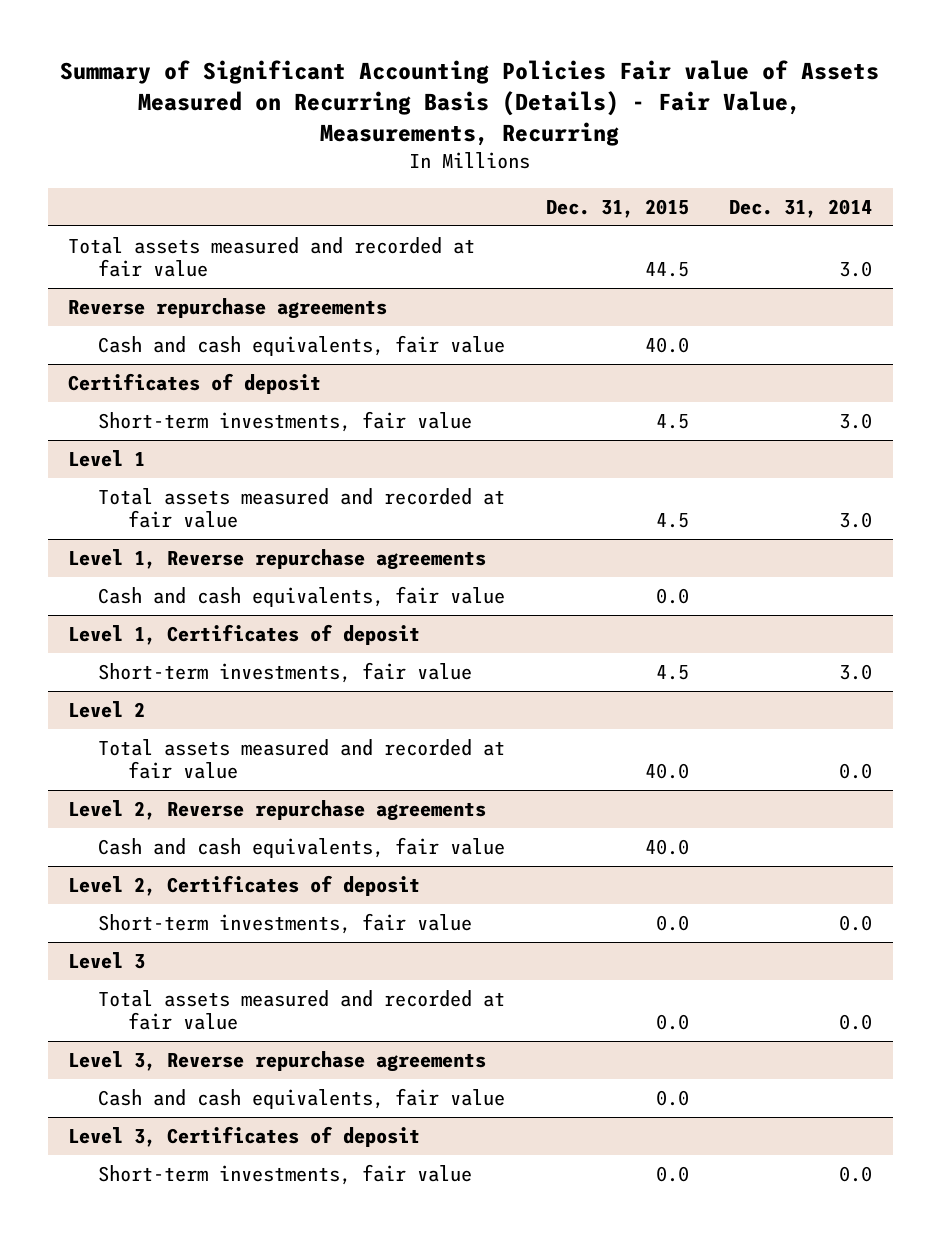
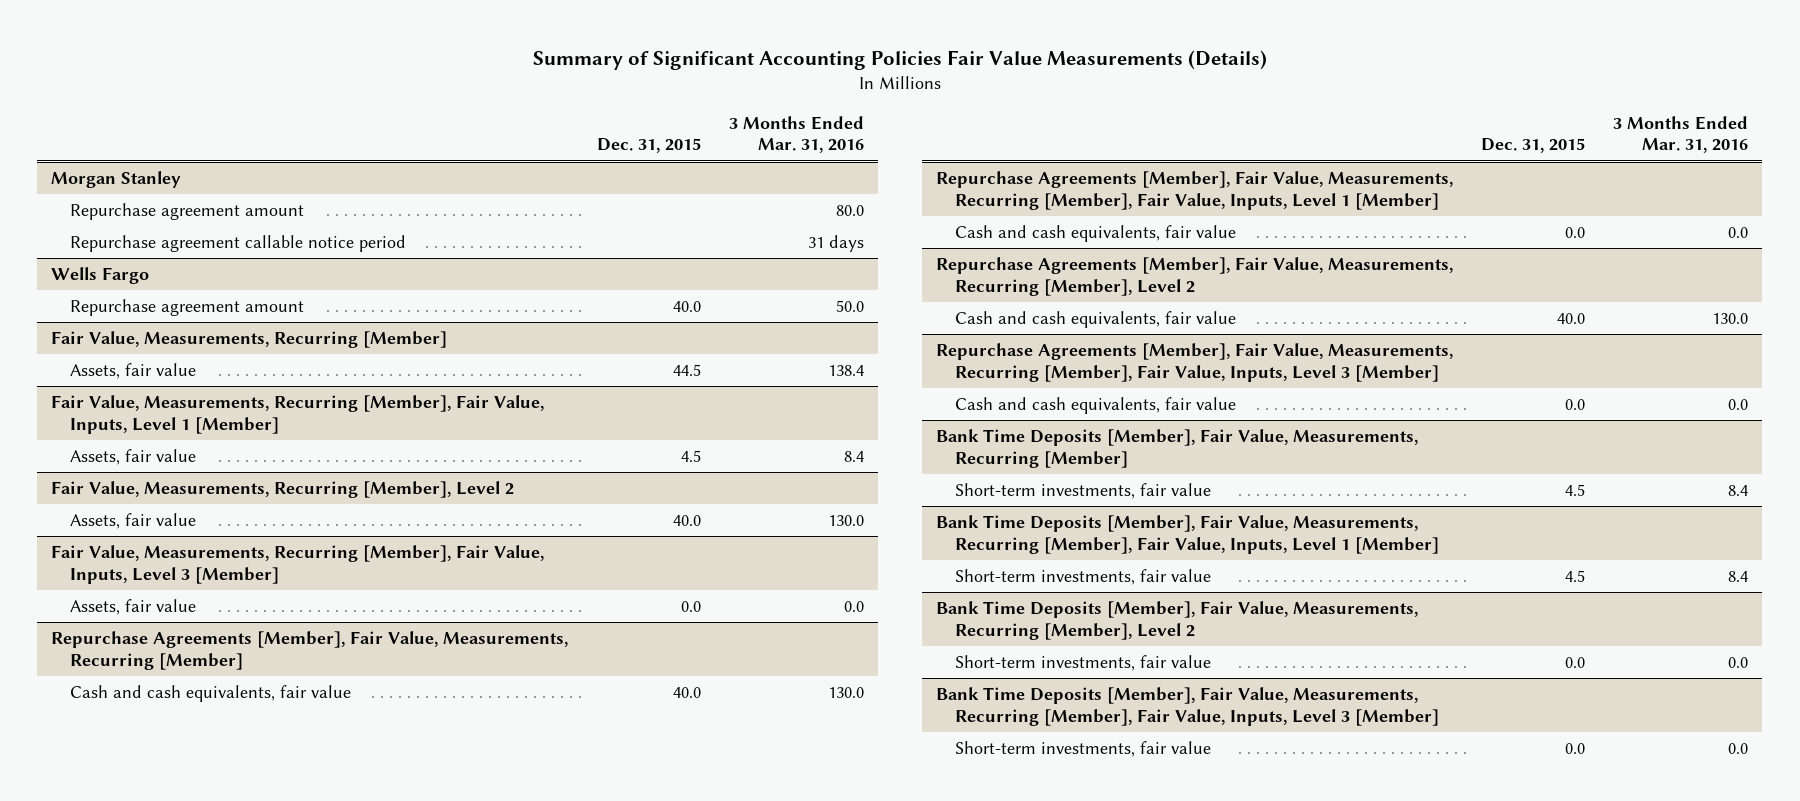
- Summary of Significant Accounting Policies Fair value of Assets Measured on Recurring Basis (Details) - Fair Value, Measurements, Recurring
+ Summary of Significant Accounting Policies Fair Value Measurements (Details)
- | Dec. 31, 2015 | Dec. 31, 2014
+ | Dec. 31, 2015 | 3 Months Ended Mar. 31, 2016
- Total assets measured and recorded at fair value | 44.5 | 3.0
- Reverse repurchase agreements
+ Morgan Stanley
+ Repurchase agreement amount | | 80.0
+ Repurchase agreement callable notice period | | 31 days
+ Wells Fargo
+ Repurchase agreement amount | 40.0 | 50.0
+ Fair Value, Measurements, Recurring [Member]
+ Assets, fair value | 44.5 | 138.4
+ Fair Value, Measurements, Recurring [Member], Fair Value, Inputs, Level 1 [Member]
+ Assets, fair value | 4.5 | 8.4
+ Fair Value, Measurements, Recurring [Member], Level 2
+ Assets, fair value | 40.0 | 130.0
+ Fair Value, Measurements, Recurring [Member], Fair Value, Inputs, Level 3 [Member]
+ Assets, fair value | 0.0 | 0.0
+ Repurchase Agreements [Member], Fair Value, Measurements, Recurring [Member]
- Certificates of deposit
- Short-term investments, fair value | 4.5 | 3.0
- Level 1
- Total assets measured and recorded at fair value | 4.5 | 3.0
- Level 1, Reverse repurchase agreements
+ Repurchase Agreements [Member], Fair Value, Measurements, Recurring [Member], Fair Value, Inputs, Level 1 [Member]
- Level 1, Certificates of deposit
- Short-term investments, fair value | 4.5 | 3.0
- Level 2
- Total assets measured and recorded at fair value | 40.0 | 0.0
- Level 2, Reverse repurchase agreements
+ Repurchase Agreements [Member], Fair Value, Measurements, Recurring [Member], Level 2
- Level 2, Certificates of deposit
- Short-term investments, fair value | 0.0 | 0.0
- Level 3
- Total assets measured and recorded at fair value | 0.0 | 0.0
- Level 3, Reverse repurchase agreements
+ Repurchase Agreements [Member], Fair Value, Measurements, Recurring [Member], Fair Value, Inputs, Level 3 [Member]
- Level 3, Certificates of deposit
+ Bank Time Deposits [Member], Fair Value, Measurements, Recurring [Member]
+ Short-term investments, fair value | 4.5 | 8.4
+ Bank Time Deposits [Member], Fair Value, Measurements, Recurring [Member], Fair Value, Inputs, Level 1 [Member]
+ Short-term investments, fair value | 4.5 | 8.4
+ Bank Time Deposits [Member], Fair Value, Measurements, Recurring [Member], Level 2
+ Bank Time Deposits [Member], Fair Value, Measurements, Recurring [Member], Fair Value, Inputs, Level 3 [Member]
+ Short-term investments, fair value | 0.0 | 0.0

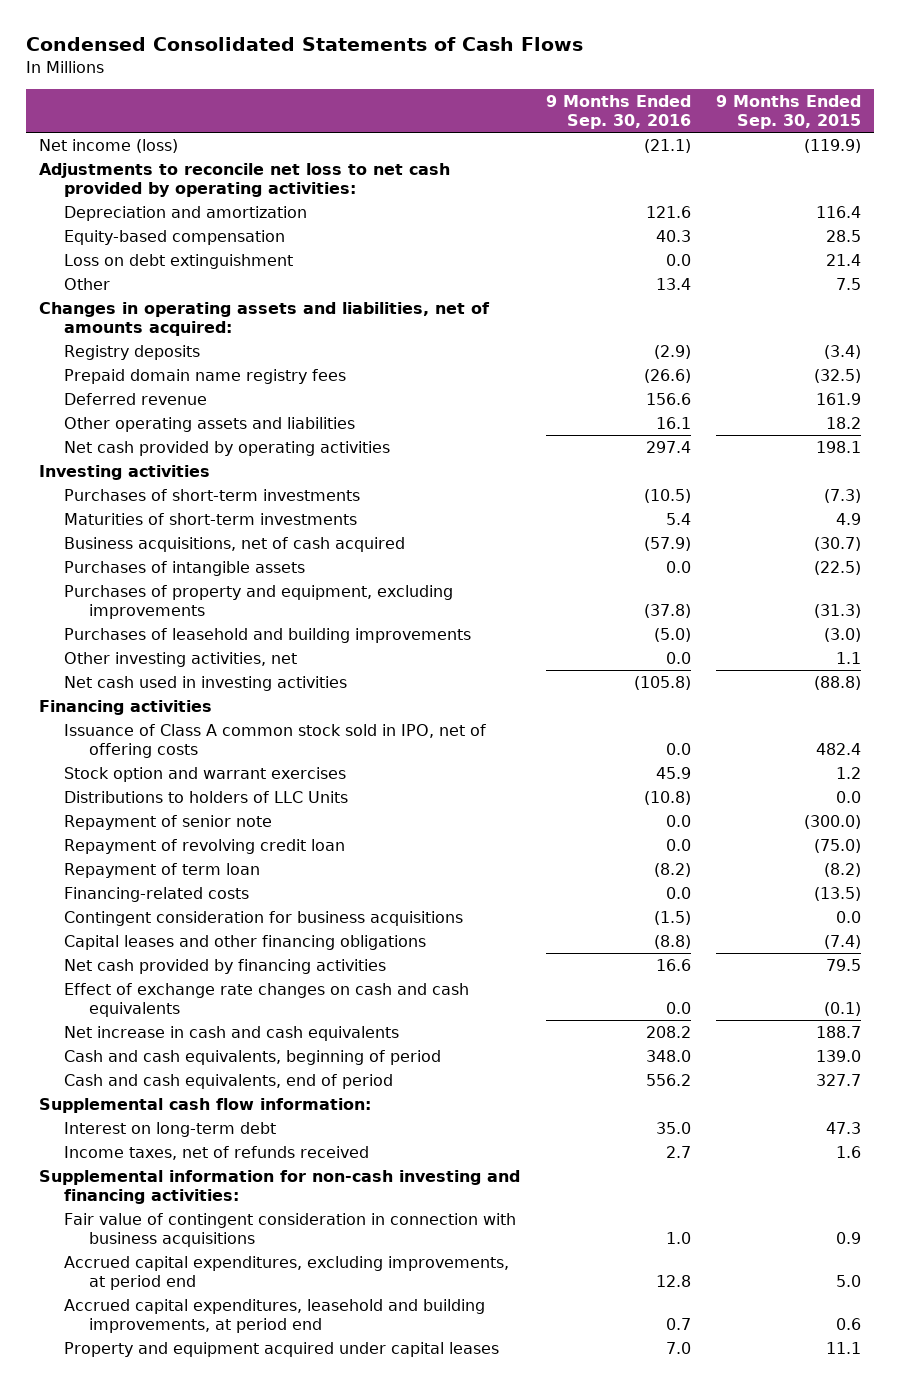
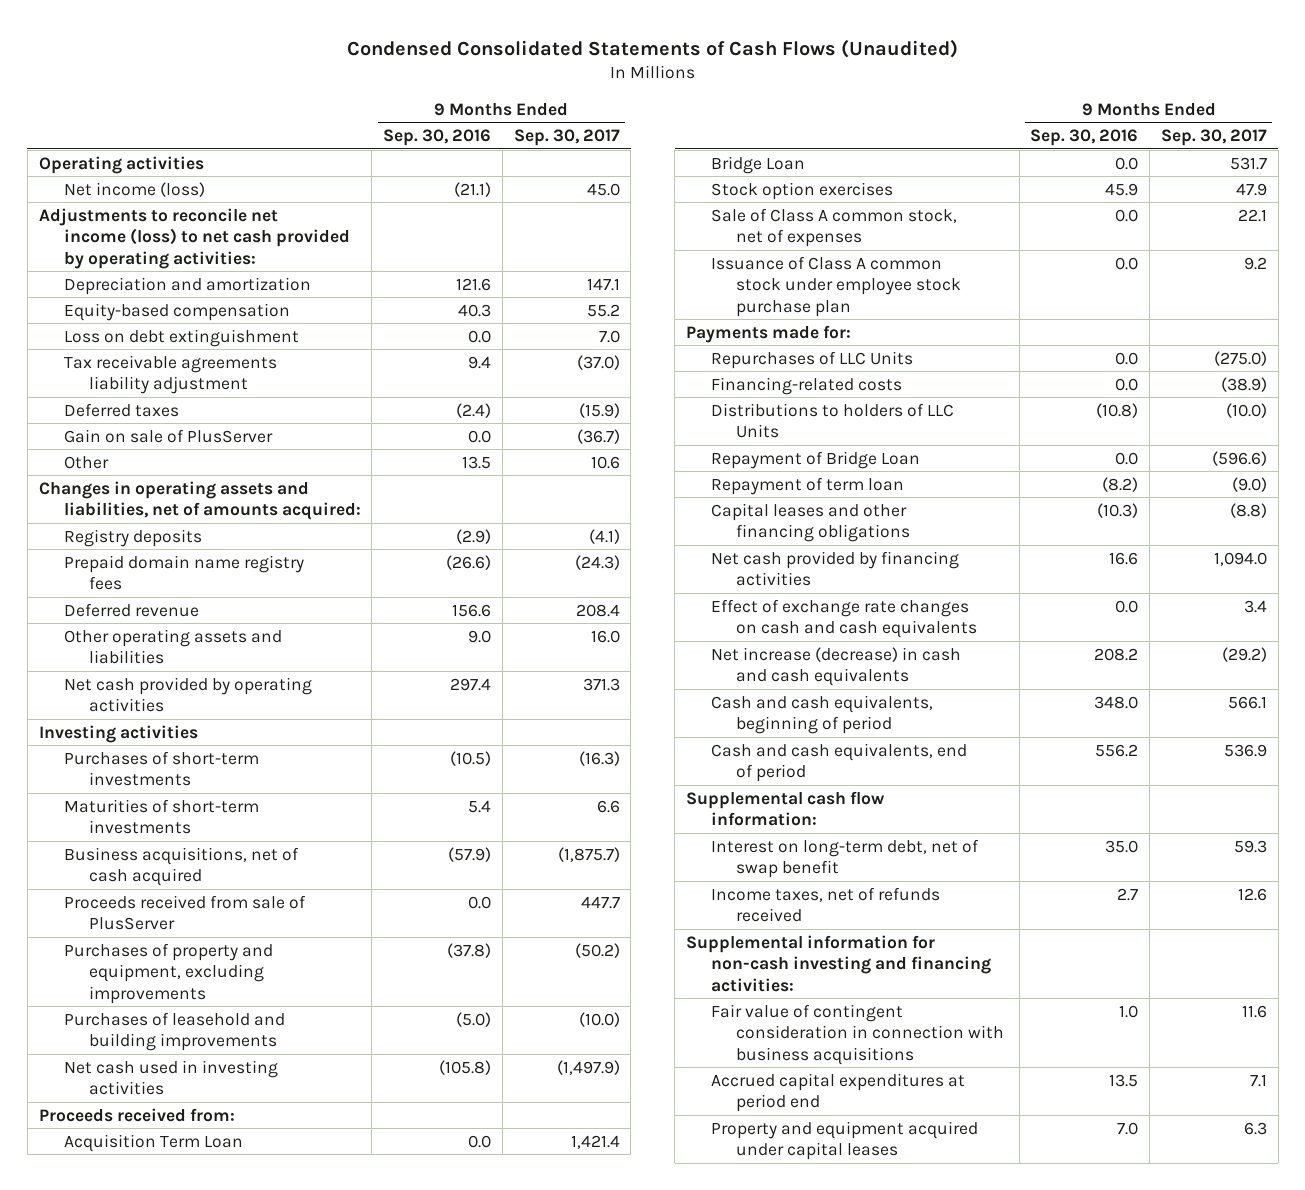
- Condensed Consolidated Statements of Cash Flows
+ Condensed Consolidated Statements of Cash Flows (Unaudited)
- | 9 Months Ended Sep. 30, 2016 | 9 Months Ended Sep. 30, 2015
+ | 9 Months Ended Sep. 30, 2016 | 9 Months Ended Sep. 30, 2017
+ Operating activities
- Adjustments to reconcile net loss to net cash provided by operating activities:
+ Adjustments to reconcile net income (loss) to net cash provided by operating activities:
- Other | 13.4 | 7.5
+ Tax receivable agreements liability adjustment | 9.4 | (37.0)
+ Deferred taxes | (2.4) | (15.9)
+ Gain on sale of PlusServer | 0.0 | (36.7)
+ Other | 13.5 | 10.6
- Other operating assets and liabilities | 16.1 | 18.2
+ Other operating assets and liabilities | 9.0 | 16.0
- Purchases of intangible assets | 0.0 | (22.5)
+ Proceeds received from sale of PlusServer | 0.0 | 447.7
- Other investing activities, net | 0.0 | 1.1
- Financing activities
- Issuance of Class A common stock sold in IPO, net of offering costs | 0.0 | 482.4
- Stock option and warrant exercises | 45.9 | 1.2
+ Proceeds received from:
+ Acquisition Term Loan | 0.0 | 1,421.4
+ Bridge Loan | 0.0 | 531.7
+ Stock option exercises | 45.9 | 47.9
+ Sale of Class A common stock, net of expenses | 0.0 | 22.1
+ Issuance of Class A common stock under employee stock purchase plan | 0.0 | 9.2
+ Payments made for:
+ Repurchases of LLC Units | 0.0 | (275.0)
moved up: Financing-related costs | 0.0 | (38.9)
- Repayment of senior note | 0.0 | (300.0)
- Repayment of revolving credit loan | 0.0 | (75.0)
+ Repayment of Bridge Loan | 0.0 | (596.6)
- Contingent consideration for business acquisitions | (1.5) | 0.0
- Capital leases and other financing obligations | (8.8) | (7.4)
+ Capital leases and other financing obligations | (10.3) | (8.8)
- Net increase in cash and cash equivalents | 208.2 | 188.7
+ Net increase (decrease) in cash and cash equivalents | 208.2 | (29.2)
- Interest on long-term debt | 35.0 | 47.3
+ Interest on long-term debt, net of swap benefit | 35.0 | 59.3
- Accrued capital expenditures, excluding improvements, at period end | 12.8 | 5.0
- Accrued capital expenditures, leasehold and building improvements, at period end | 0.7 | 0.6
+ Accrued capital expenditures at period end | 13.5 | 7.1

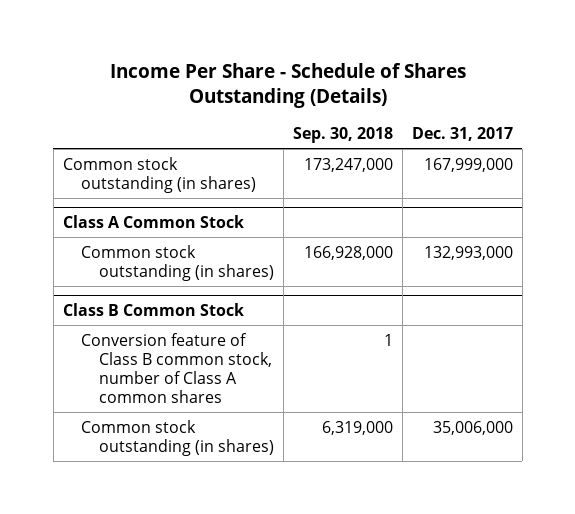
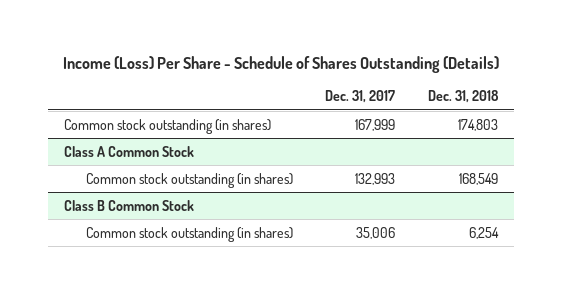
- Income Per Share - Schedule of Shares Outstanding (Details)
+ Income (Loss) Per Share - Schedule of Shares Outstanding (Details)
- | Sep. 30, 2018 | Dec. 31, 2017
+ | Dec. 31, 2017 | Dec. 31, 2018
- Common stock outstanding (in shares) | 173,247,000 | 167,999,000
+ Common stock outstanding (in shares) | 167,999 | 174,803
@ Class A Common Stock
- Common stock outstanding (in shares) | 166,928,000 | 132,993,000
+ Common stock outstanding (in shares) | 132,993 | 168,549
@ Class B Common Stock
- Conversion feature of Class B common stock, number of Class A common shares | 1 |
- Common stock outstanding (in shares) | 6,319,000 | 35,006,000
+ Common stock outstanding (in shares) | 35,006 | 6,254

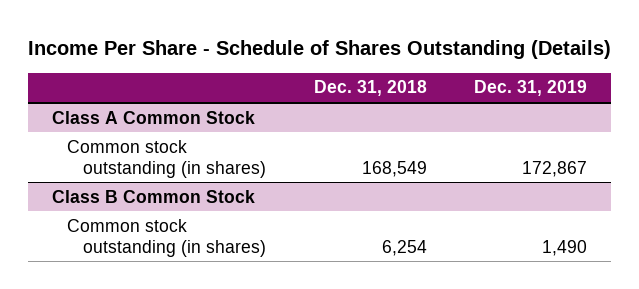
- Income (Loss) Per Share - Schedule of Shares Outstanding (Details)
+ Income Per Share - Schedule of Shares Outstanding (Details)
- | Dec. 31, 2017 | Dec. 31, 2018
+ | Dec. 31, 2018 | Dec. 31, 2019
- Common stock outstanding (in shares) | 167,999 | 174,803

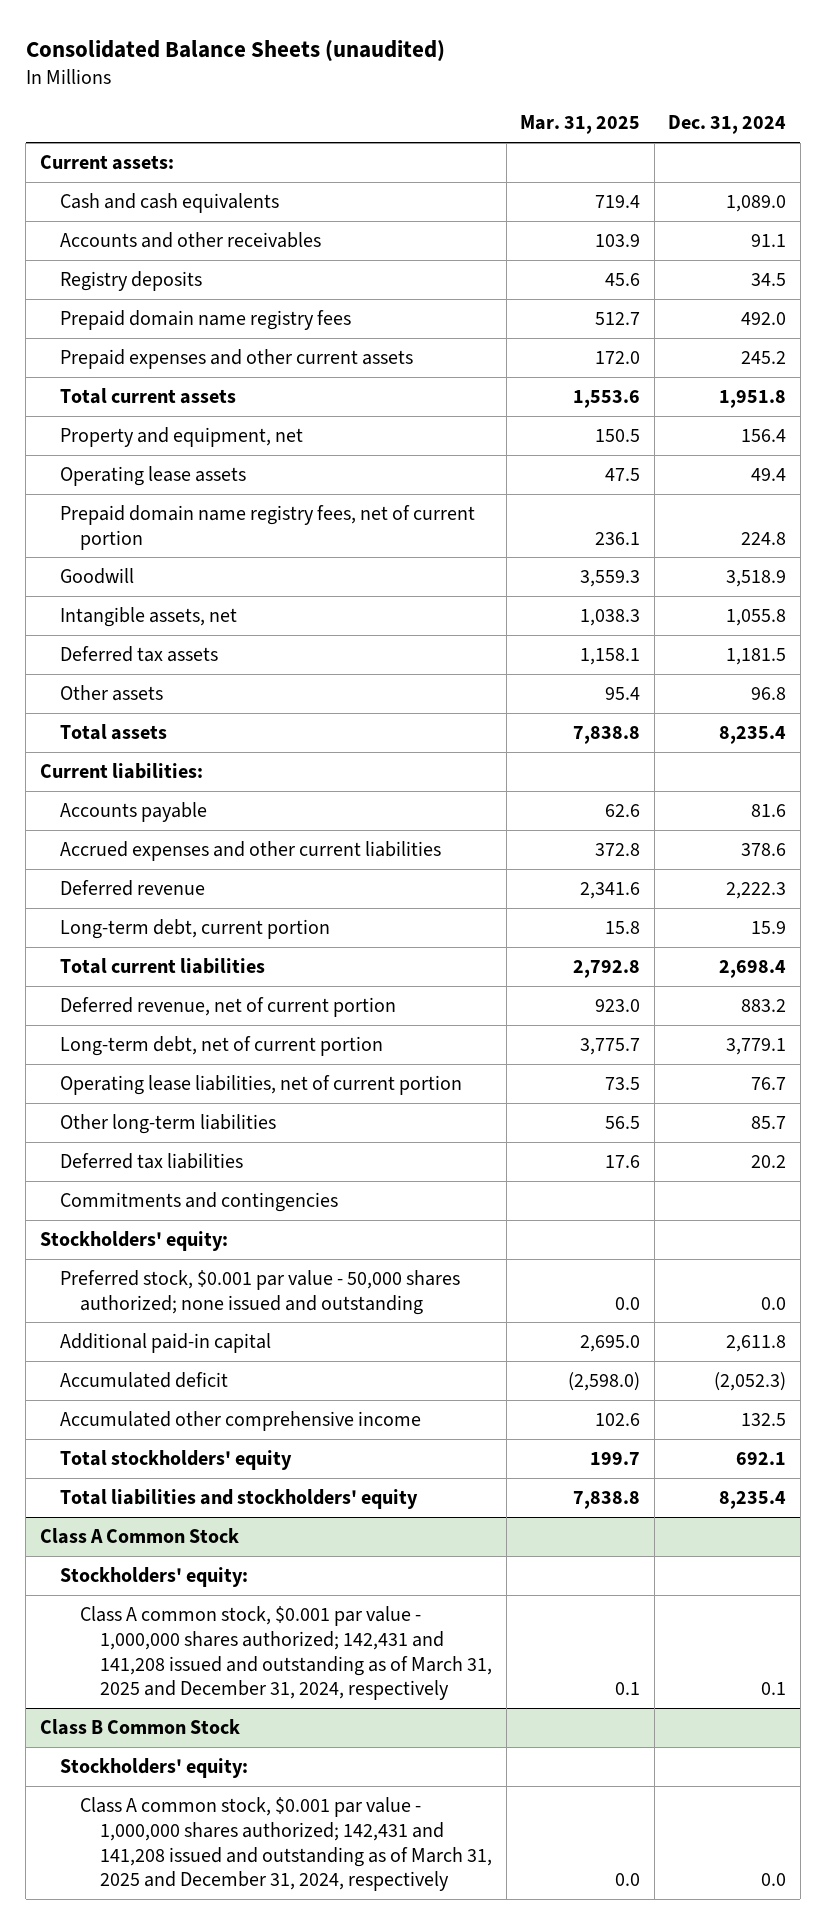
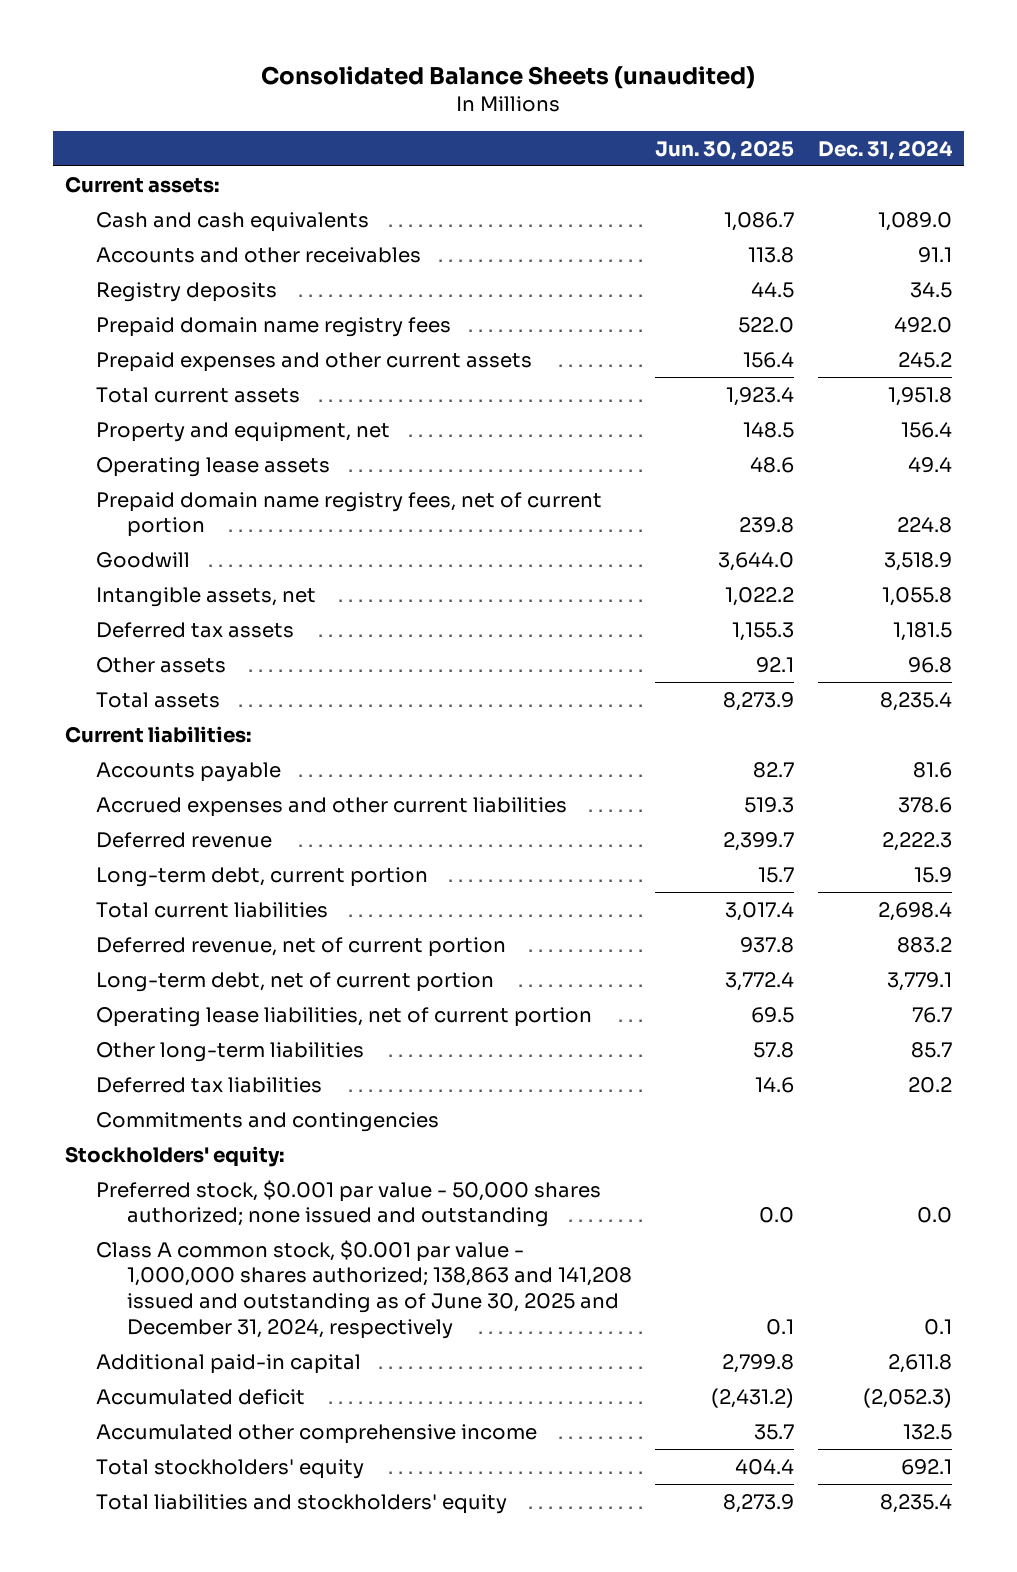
- | Mar. 31, 2025 | Dec. 31, 2024
+ | Jun. 30, 2025 | Dec. 31, 2024
+ Class A common stock, $0.001 par value - 1,000,000 shares authorized; 138,863 and 141,208 issued and outstanding as of June 30, 2025 and December 31, 2024, respectively | 0.1 | 0.1
- Class A Common Stock
- Stockholders' equity:
- Class A common stock, $0.001 par value - 1,000,000 shares authorized; 142,431 and 141,208 issued and outstanding as of March 31, 2025 and December 31, 2024, respectively | 0.1 | 0.1
- Class B Common Stock
- Stockholders' equity:
- Class A common stock, $0.001 par value - 1,000,000 shares authorized; 142,431 and 141,208 issued and outstanding as of March 31, 2025 and December 31, 2024, respectively | 0.0 | 0.0

